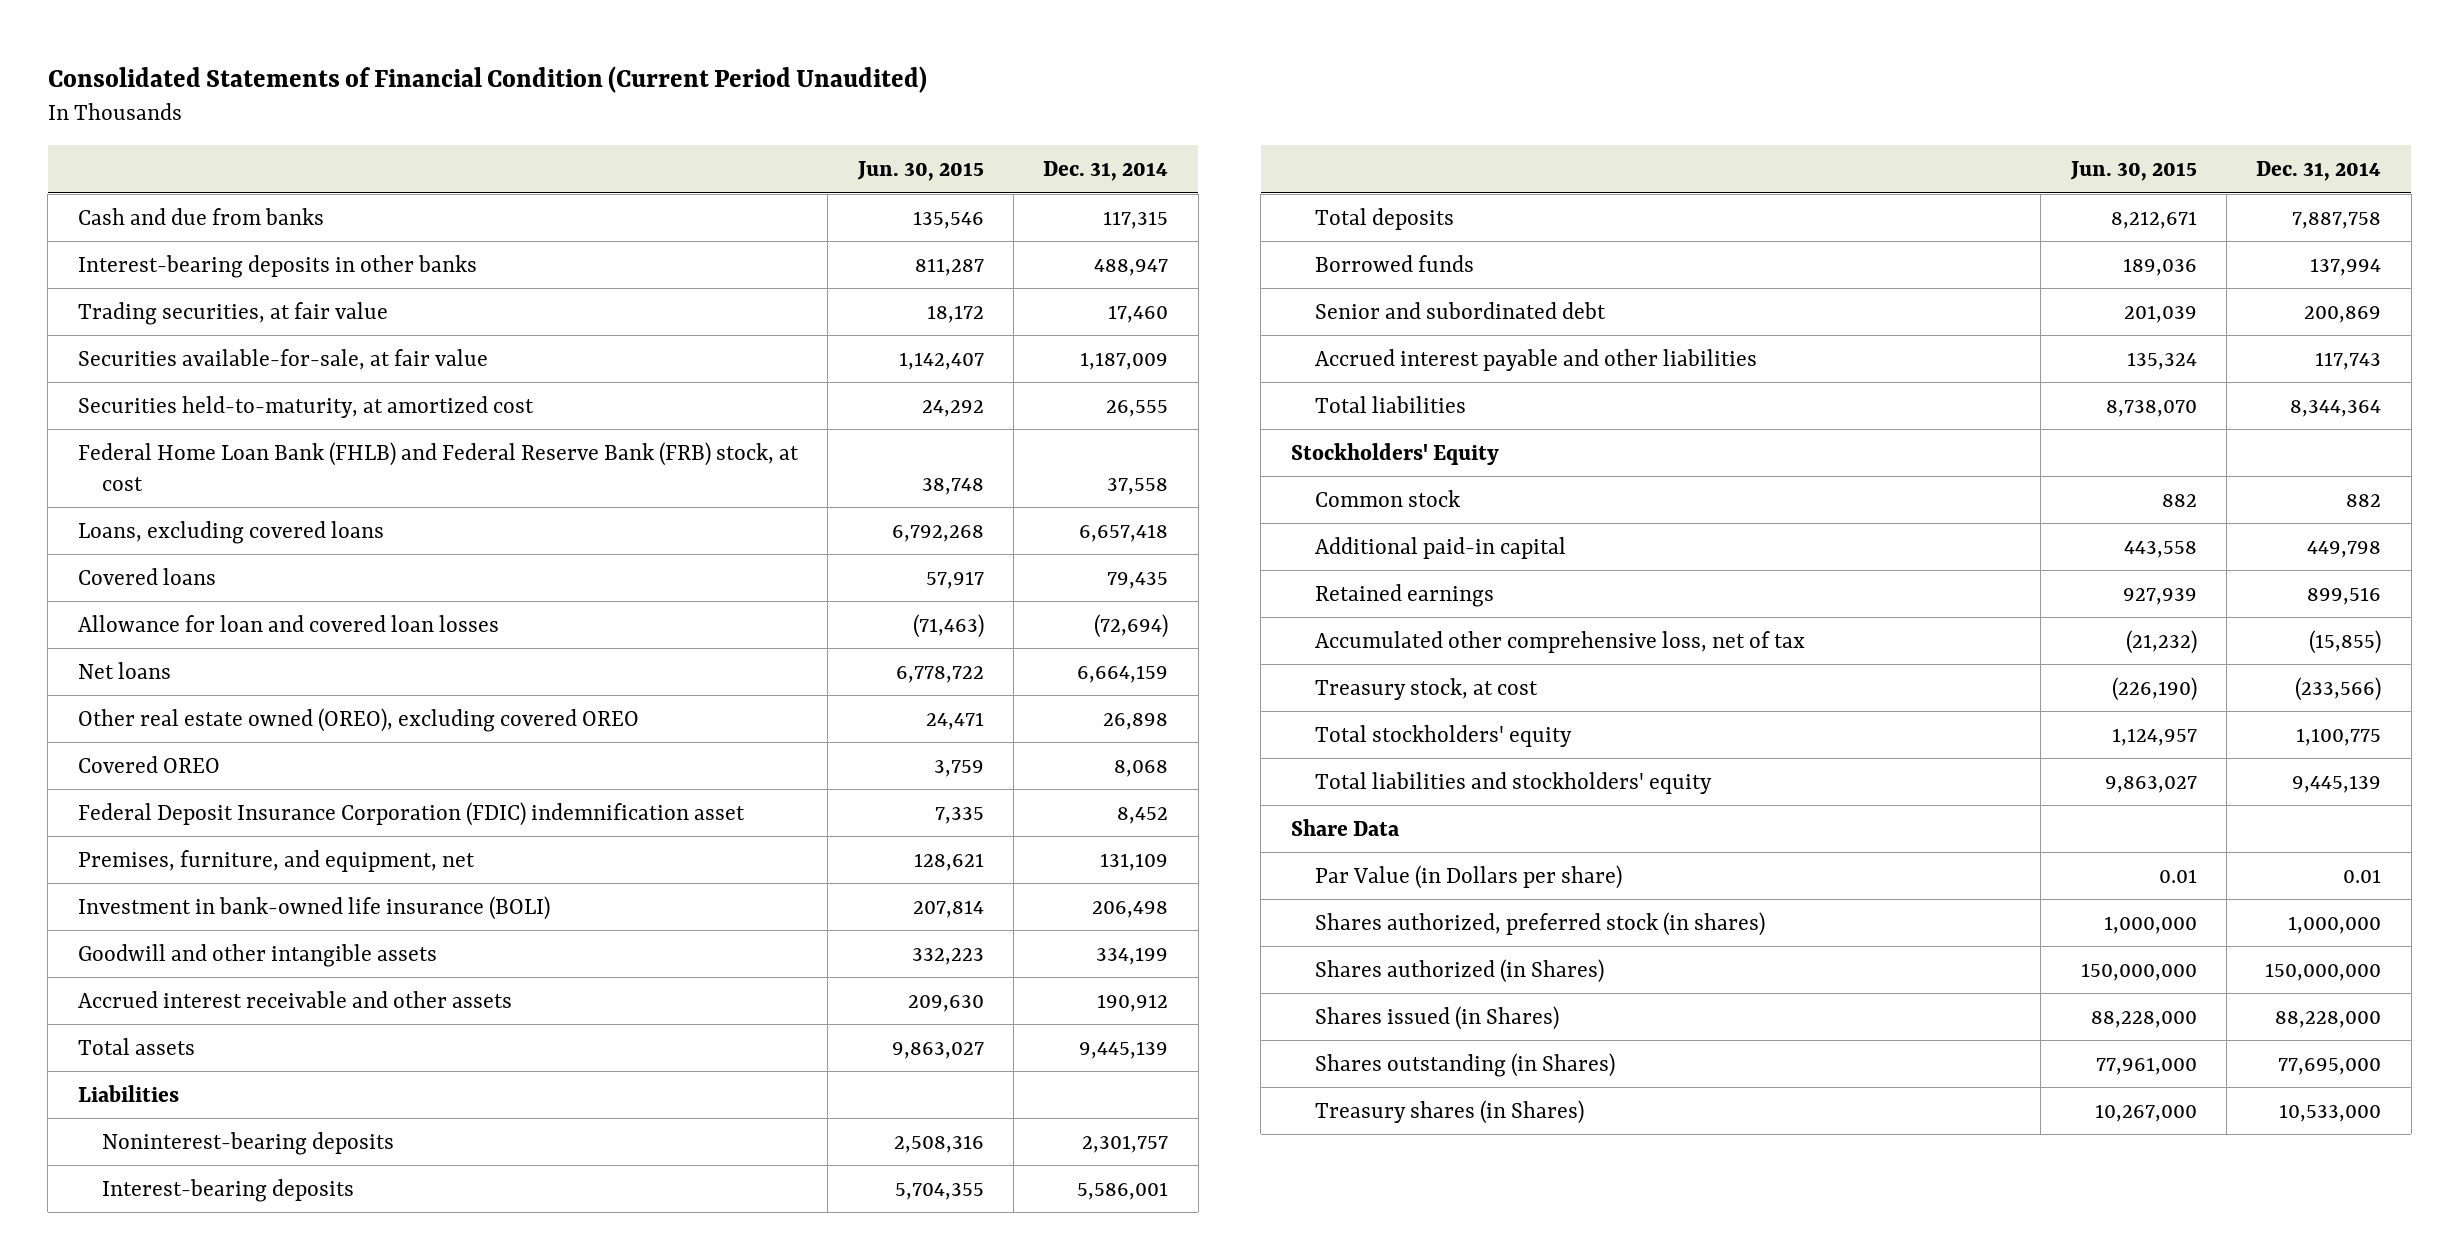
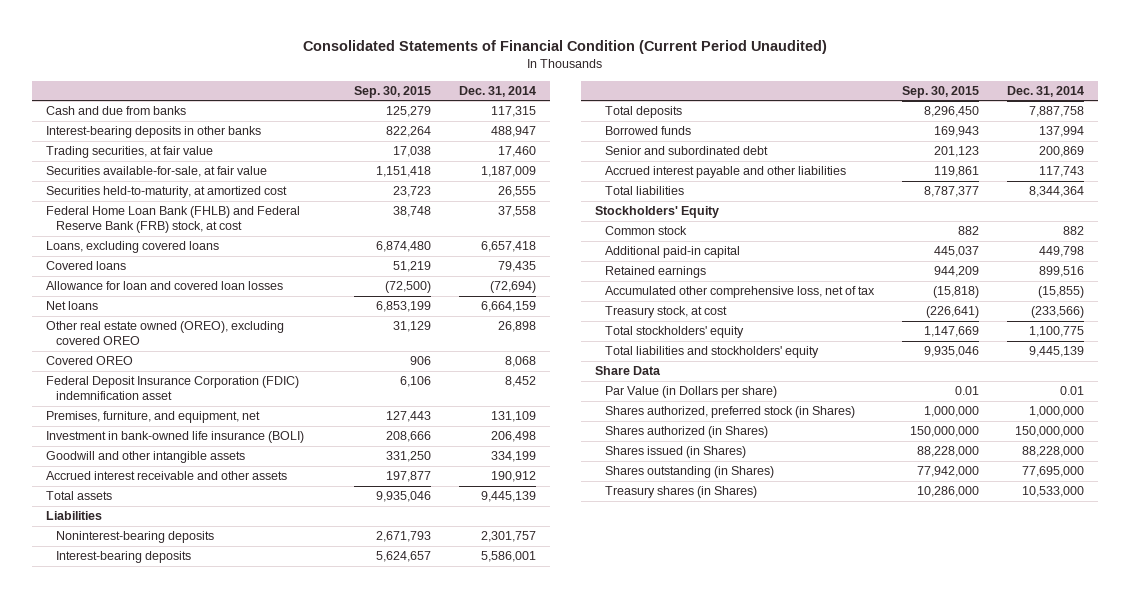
- | Jun. 30, 2015 | Dec. 31, 2014
+ | Sep. 30, 2015 | Dec. 31, 2014
- Shares authorized, preferred stock (in shares) | 1,000,000 | 1,000,000
+ Shares authorized, preferred stock (in Shares) | 1,000,000 | 1,000,000

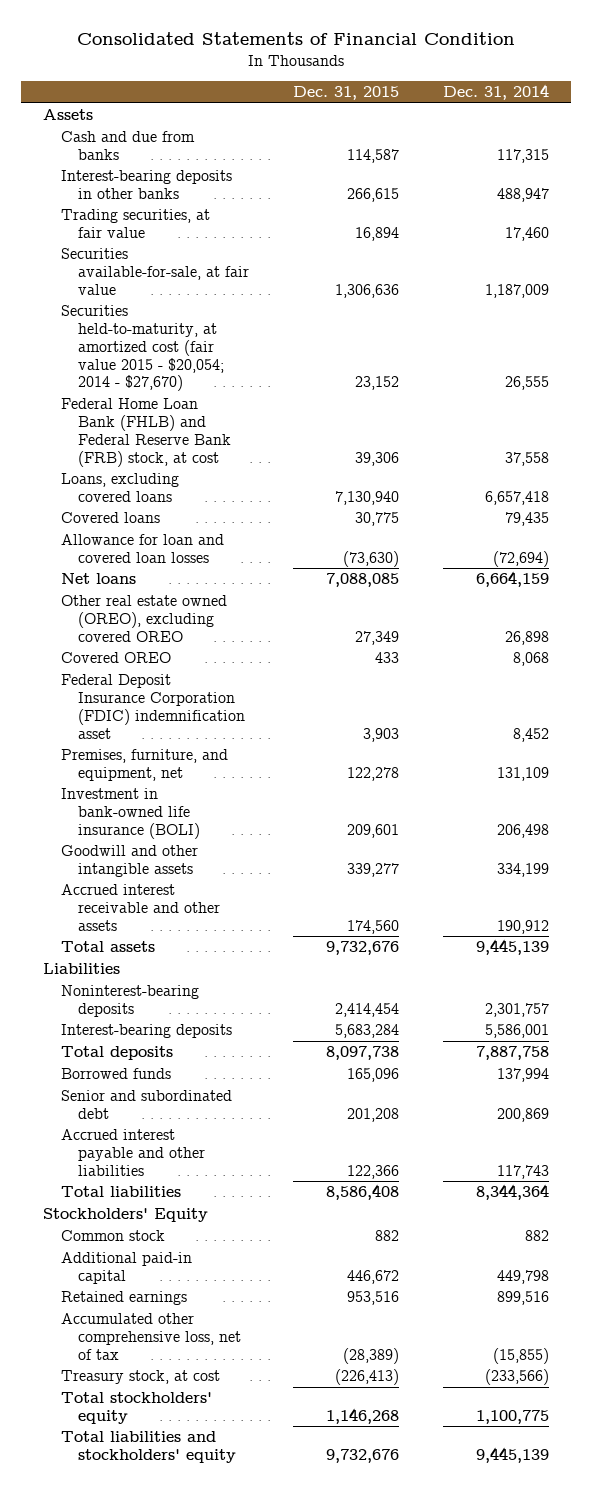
- Consolidated Statements of Financial Condition (Current Period Unaudited)
+ Consolidated Statements of Financial Condition
- | Sep. 30, 2015 | Dec. 31, 2014
+ | Dec. 31, 2015 | Dec. 31, 2014
+ Assets
- Securities held-to-maturity, at amortized cost | 23,723 | 26,555
+ Securities held-to-maturity, at amortized cost (fair value 2015 - $20,054; 2014 - $27,670) | 23,152 | 26,555
- Share Data
- Par Value (in Dollars per share) | 0.01 | 0.01
- Shares authorized, preferred stock (in Shares) | 1,000,000 | 1,000,000
- Shares authorized (in Shares) | 150,000,000 | 150,000,000
- Shares issued (in Shares) | 88,228,000 | 88,228,000
- Shares outstanding (in Shares) | 77,942,000 | 77,695,000
- Treasury shares (in Shares) | 10,286,000 | 10,533,000

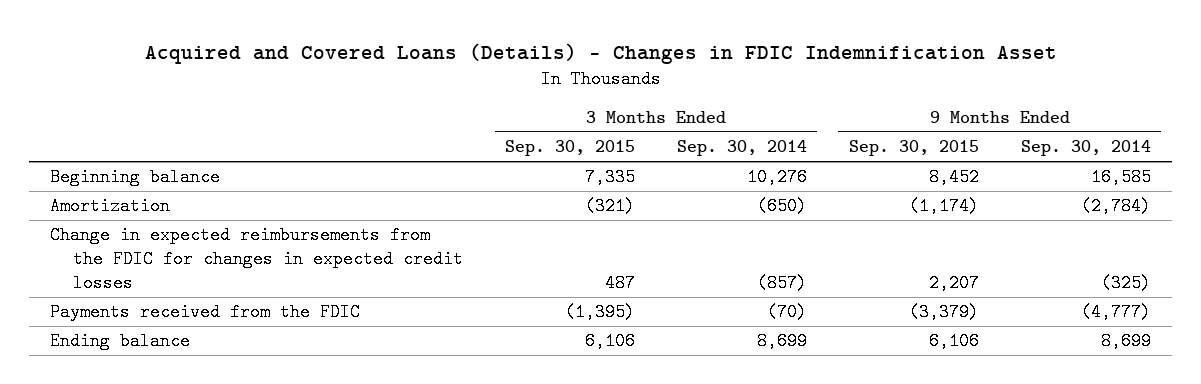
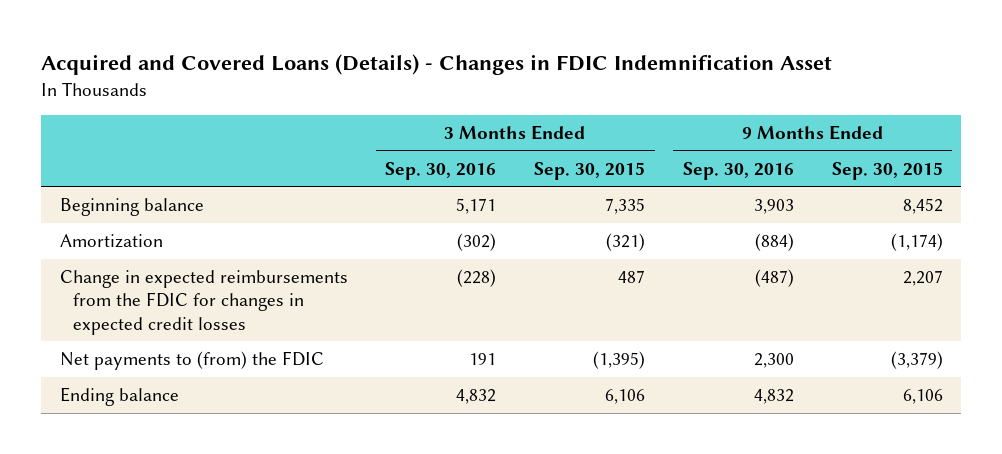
- | 3 Months Ended Sep. 30, 2015 | 3 Months Ended Sep. 30, 2014 | 9 Months Ended Sep. 30, 2015 | 9 Months Ended Sep. 30, 2014
+ | 3 Months Ended Sep. 30, 2016 | 3 Months Ended Sep. 30, 2015 | 9 Months Ended Sep. 30, 2016 | 9 Months Ended Sep. 30, 2015
- Payments received from the FDIC | (1,395) | (70) | (3,379) | (4,777)
+ Net payments to (from) the FDIC | 191 | (1,395) | 2,300 | (3,379)

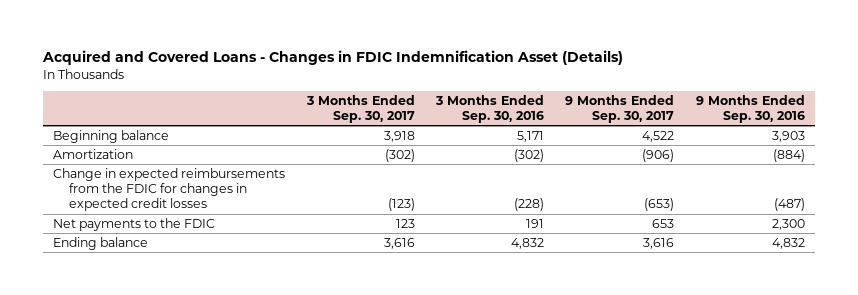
- Acquired and Covered Loans (Details) - Changes in FDIC Indemnification Asset
+ Acquired and Covered Loans - Changes in FDIC Indemnification Asset (Details)
- | 3 Months Ended Sep. 30, 2016 | 3 Months Ended Sep. 30, 2015 | 9 Months Ended Sep. 30, 2016 | 9 Months Ended Sep. 30, 2015
+ | 3 Months Ended Sep. 30, 2017 | 3 Months Ended Sep. 30, 2016 | 9 Months Ended Sep. 30, 2017 | 9 Months Ended Sep. 30, 2016
- Net payments to (from) the FDIC | 191 | (1,395) | 2,300 | (3,379)
+ Net payments to the FDIC | 123 | 191 | 653 | 2,300

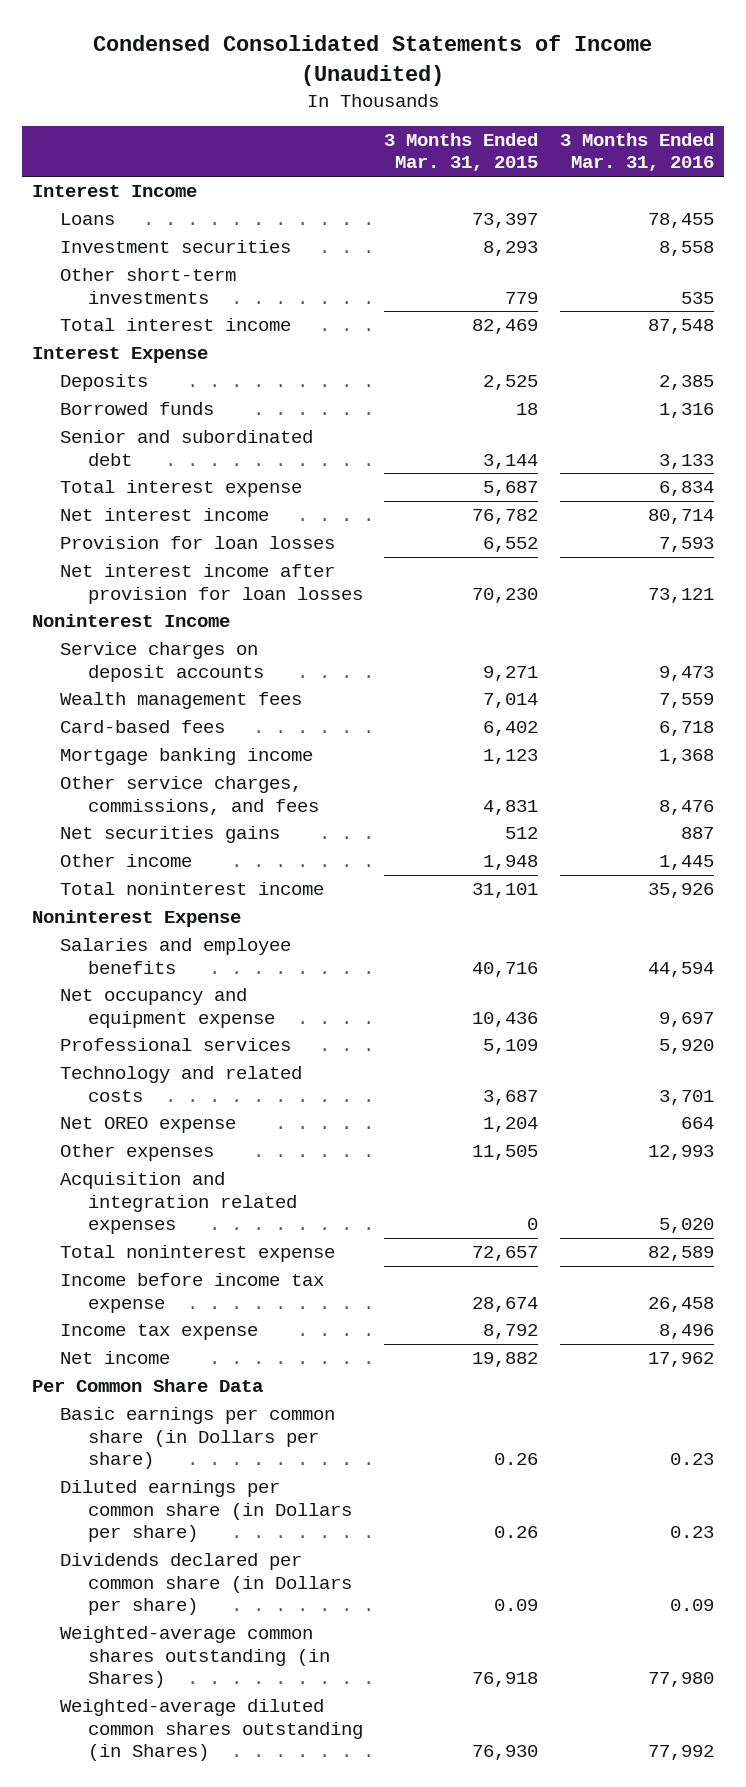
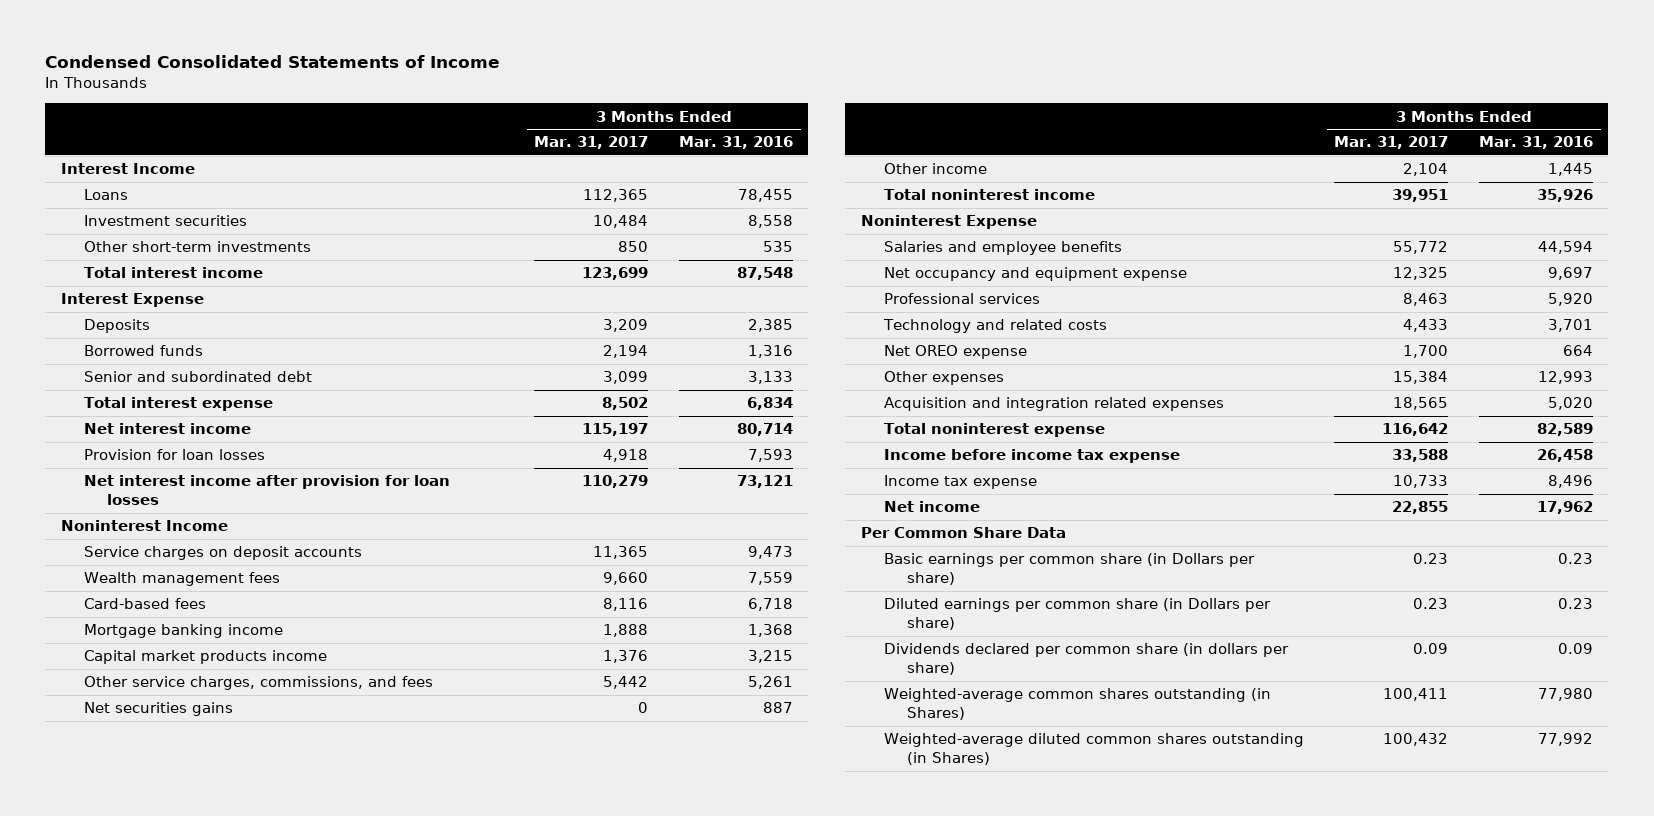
- Condensed Consolidated Statements of Income (Unaudited)
+ Condensed Consolidated Statements of Income
- | 3 Months Ended Mar. 31, 2015 | 3 Months Ended Mar. 31, 2016
+ | 3 Months Ended Mar. 31, 2017 | 3 Months Ended Mar. 31, 2016
- Other service charges, commissions, and fees | 4,831 | 8,476
+ Capital market products income | 1,376 | 3,215
+ Other service charges, commissions, and fees | 5,442 | 5,261
- Dividends declared per common share (in Dollars per share) | 0.09 | 0.09
+ Dividends declared per common share (in dollars per share) | 0.09 | 0.09

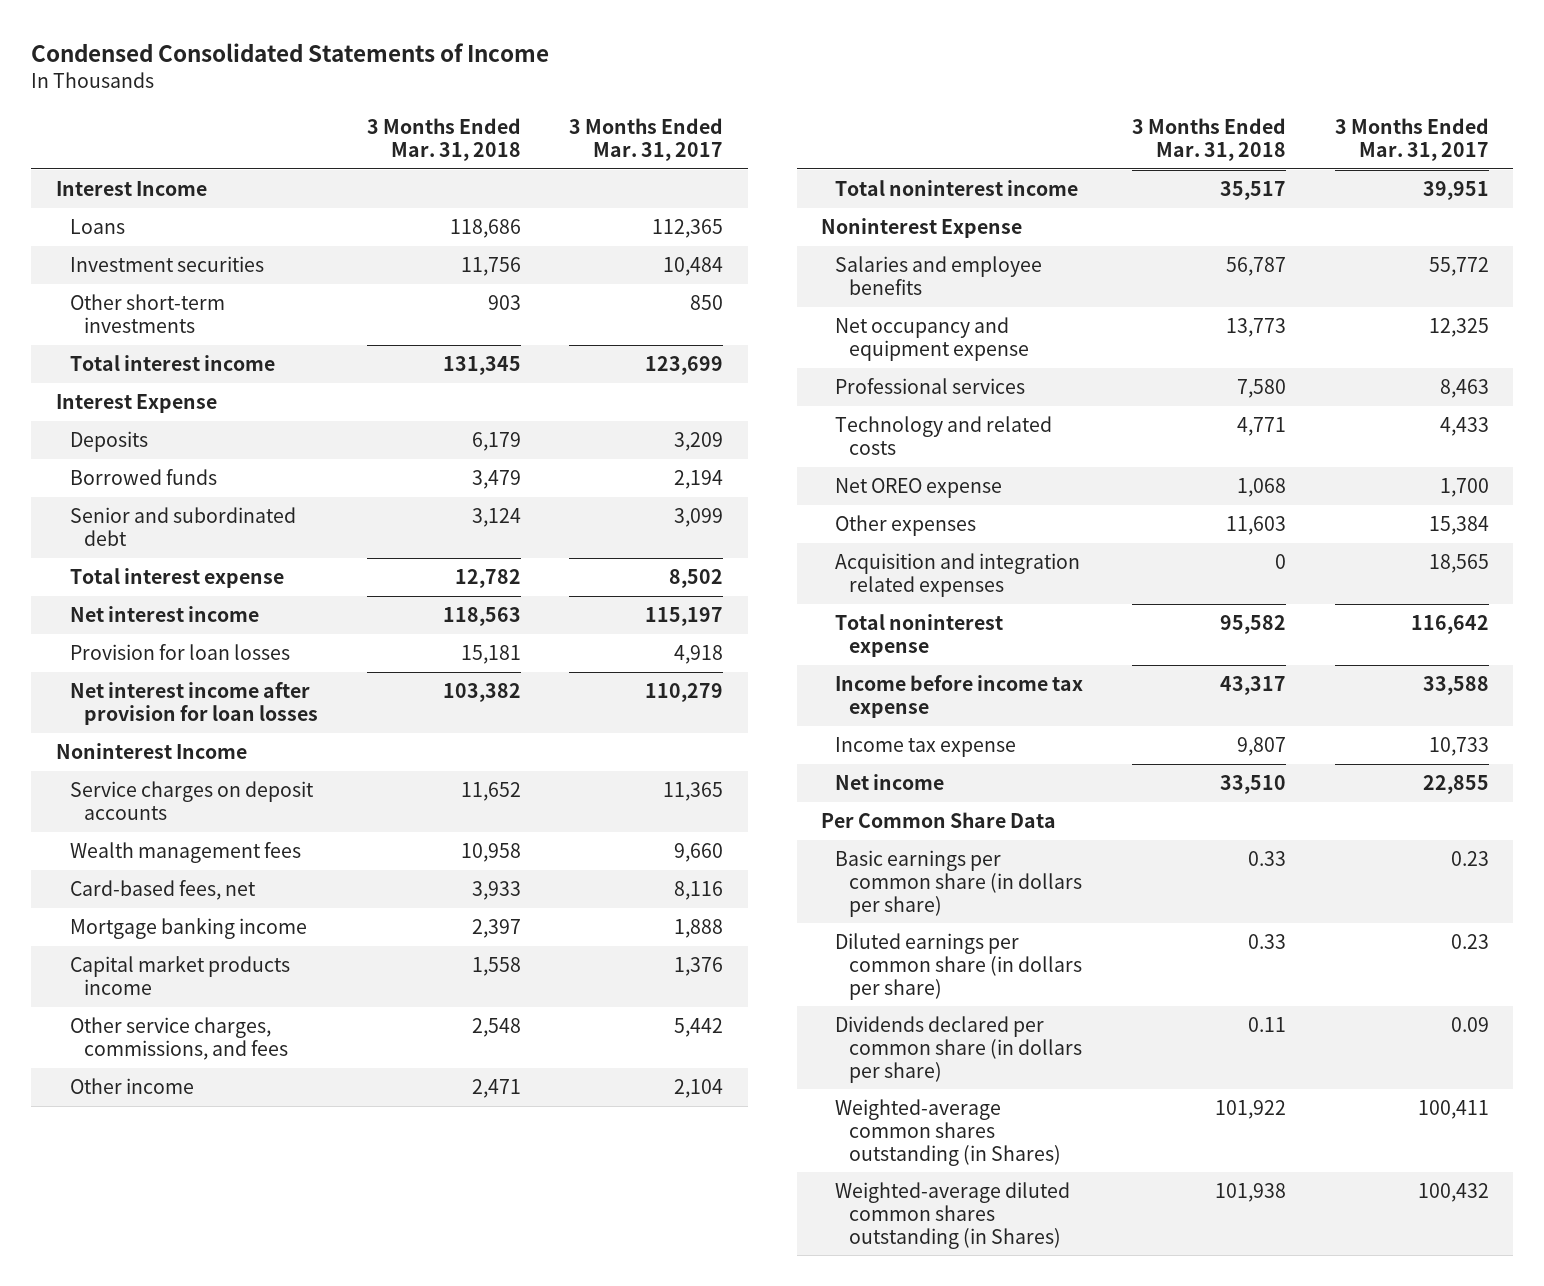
- | 3 Months Ended Mar. 31, 2017 | 3 Months Ended Mar. 31, 2016
+ | 3 Months Ended Mar. 31, 2018 | 3 Months Ended Mar. 31, 2017
- Card-based fees | 8,116 | 6,718
+ Card-based fees, net | 3,933 | 8,116
- Net securities gains | 0 | 887
- Basic earnings per common share (in Dollars per share) | 0.23 | 0.23
- Diluted earnings per common share (in Dollars per share) | 0.23 | 0.23
+ Basic earnings per common share (in dollars per share) | 0.33 | 0.23
+ Diluted earnings per common share (in dollars per share) | 0.33 | 0.23

